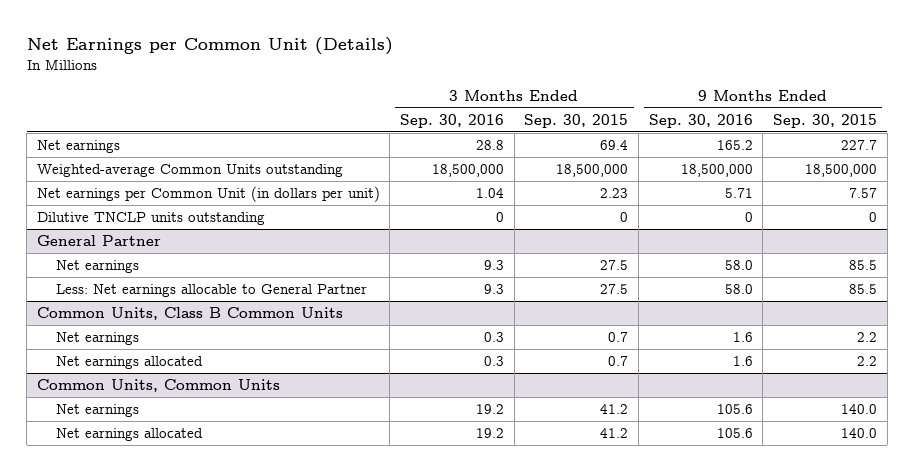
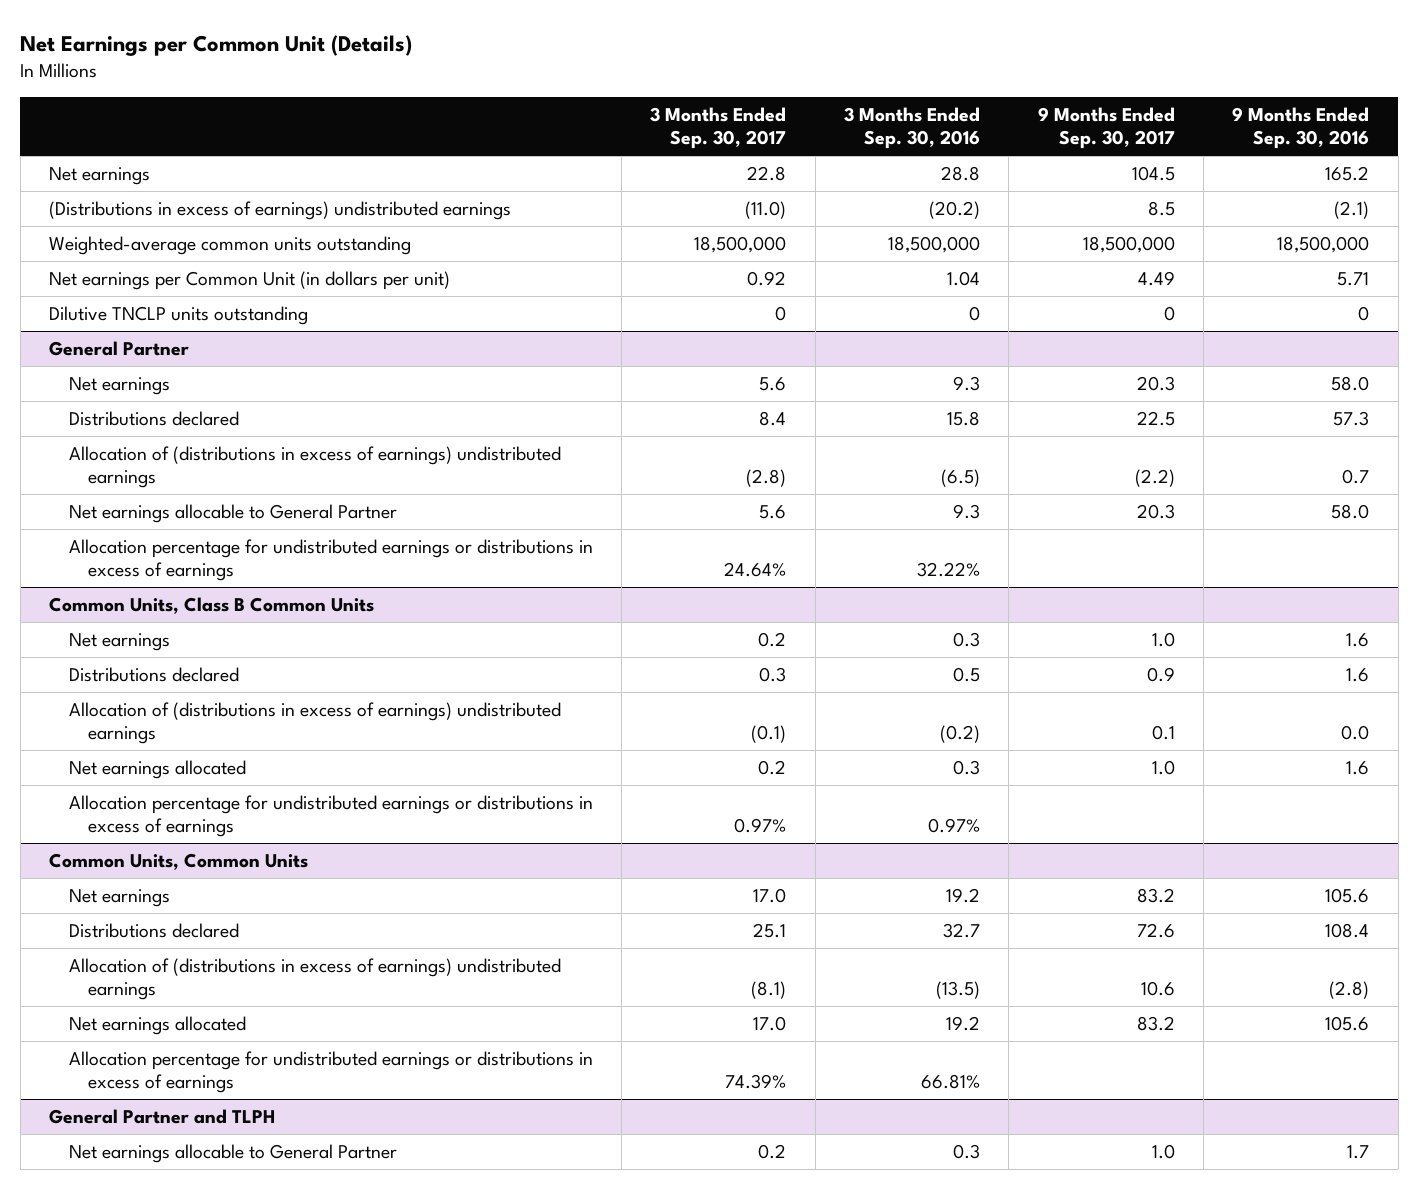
- | 3 Months Ended Sep. 30, 2016 | 3 Months Ended Sep. 30, 2015 | 9 Months Ended Sep. 30, 2016 | 9 Months Ended Sep. 30, 2015
+ | 3 Months Ended Sep. 30, 2017 | 3 Months Ended Sep. 30, 2016 | 9 Months Ended Sep. 30, 2017 | 9 Months Ended Sep. 30, 2016
- Weighted-average Common Units outstanding | 18,500,000 | 18,500,000 | 18,500,000 | 18,500,000
+ (Distributions in excess of earnings) undistributed earnings | (11.0) | (20.2) | 8.5 | (2.1)
+ Weighted-average common units outstanding | 18,500,000 | 18,500,000 | 18,500,000 | 18,500,000
@ General Partner
- Less: Net earnings allocable to General Partner | 9.3 | 27.5 | 58.0 | 85.5
+ Distributions declared | 8.4 | 15.8 | 22.5 | 57.3
+ Allocation of (distributions in excess of earnings) undistributed earnings | (2.8) | (6.5) | (2.2) | 0.7
+ Net earnings allocable to General Partner | 5.6 | 9.3 | 20.3 | 58.0
+ Allocation percentage for undistributed earnings or distributions in excess of earnings | 24.64% | 32.22% | |
@ Common Units, Class B Common Units
+ Distributions declared | 0.3 | 0.5 | 0.9 | 1.6
+ Allocation of (distributions in excess of earnings) undistributed earnings | (0.1) | (0.2) | 0.1 | 0.0
+ Allocation percentage for undistributed earnings or distributions in excess of earnings | 0.97% | 0.97% | |
@ Common Units, Common Units
+ Distributions declared | 25.1 | 32.7 | 72.6 | 108.4
+ Allocation of (distributions in excess of earnings) undistributed earnings | (8.1) | (13.5) | 10.6 | (2.8)
+ Allocation percentage for undistributed earnings or distributions in excess of earnings | 74.39% | 66.81% | |
+ General Partner and TLPH
+ Net earnings allocable to General Partner | 0.2 | 0.3 | 1.0 | 1.7

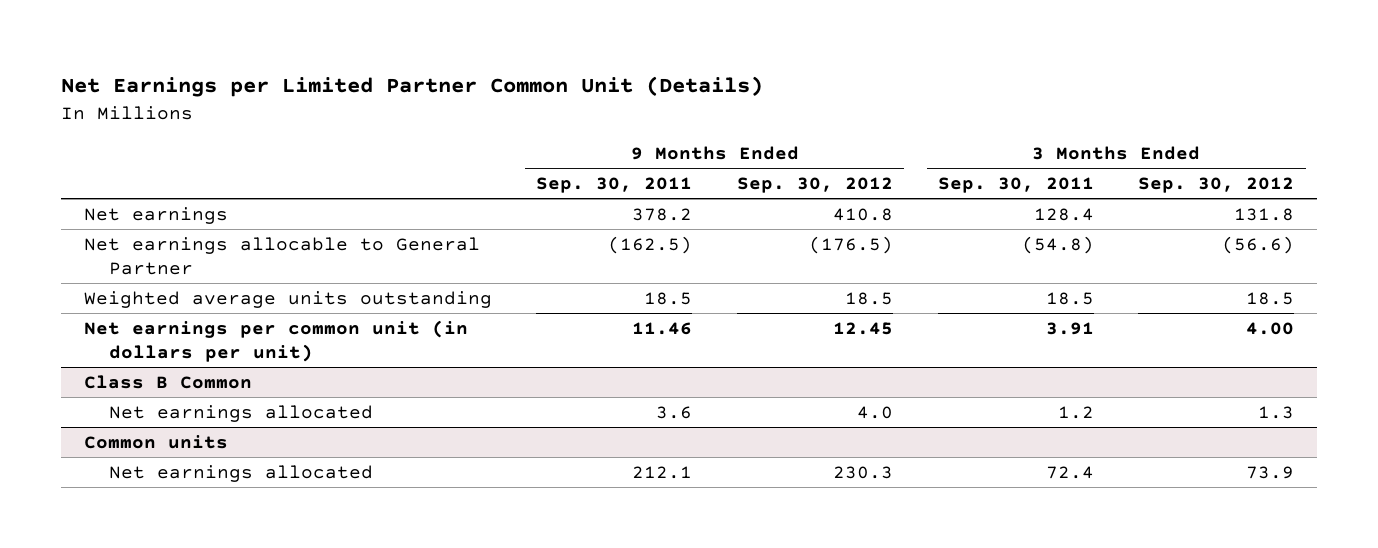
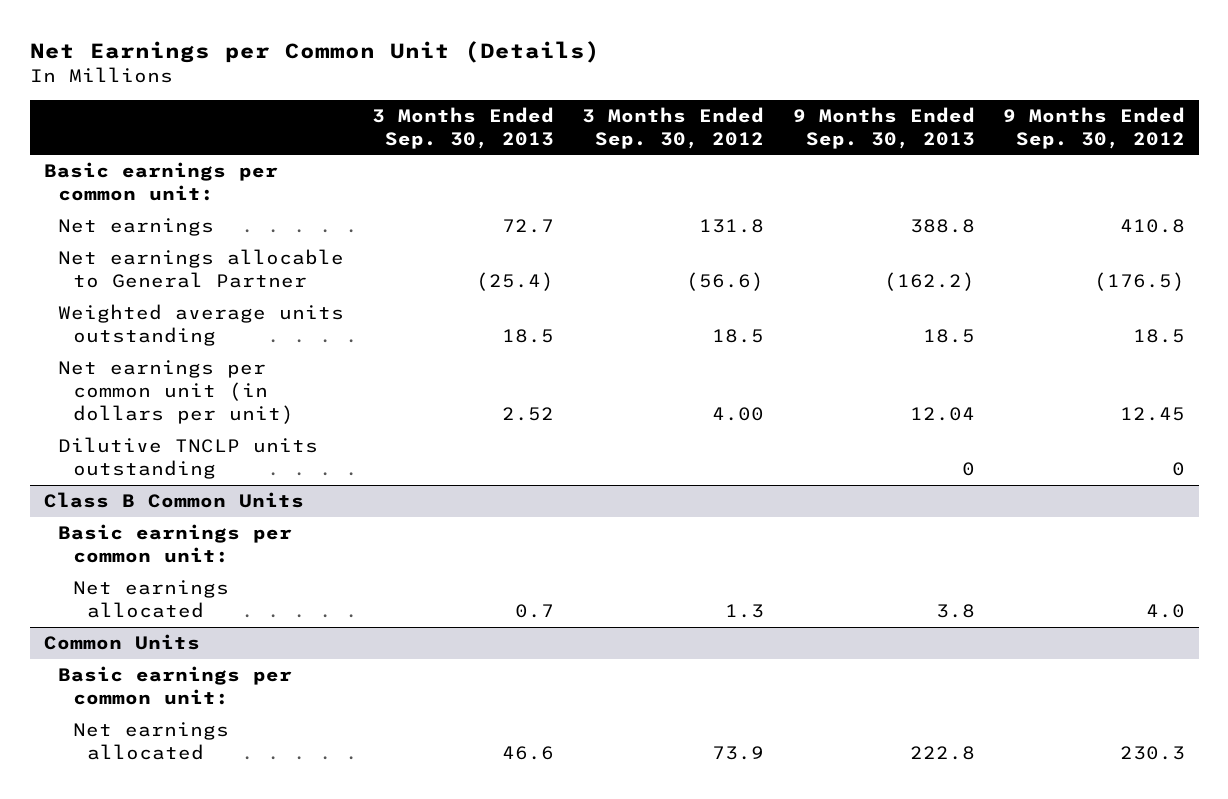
- Net Earnings per Limited Partner Common Unit (Details)
+ Net Earnings per Common Unit (Details)
- | 9 Months Ended Sep. 30, 2011 | 9 Months Ended Sep. 30, 2012 | 3 Months Ended Sep. 30, 2011 | 3 Months Ended Sep. 30, 2012
+ | 3 Months Ended Sep. 30, 2013 | 3 Months Ended Sep. 30, 2012 | 9 Months Ended Sep. 30, 2013 | 9 Months Ended Sep. 30, 2012
+ Basic earnings per common unit:
- Class B Common
+ Dilutive TNCLP units outstanding | | | 0 | 0
+ Class B Common Units
+ Basic earnings per common unit:
- Common units
+ Common Units
+ Basic earnings per common unit:

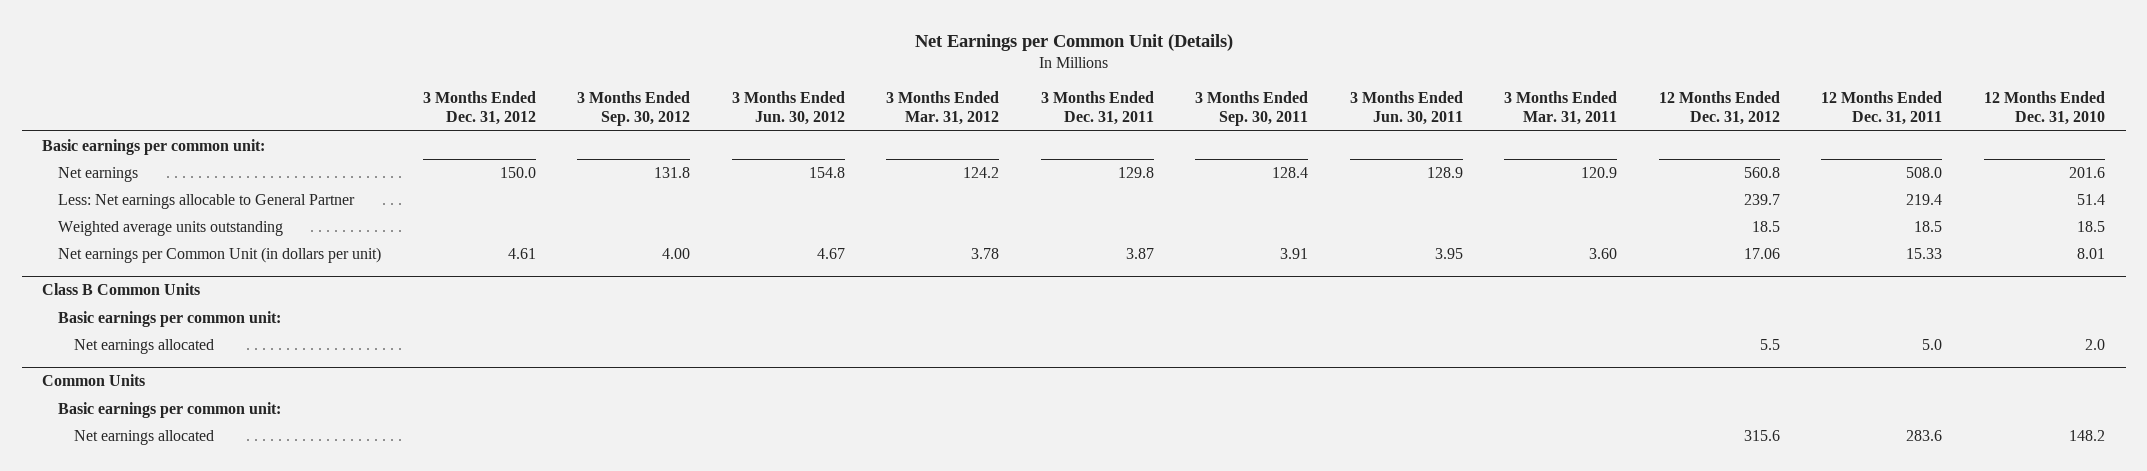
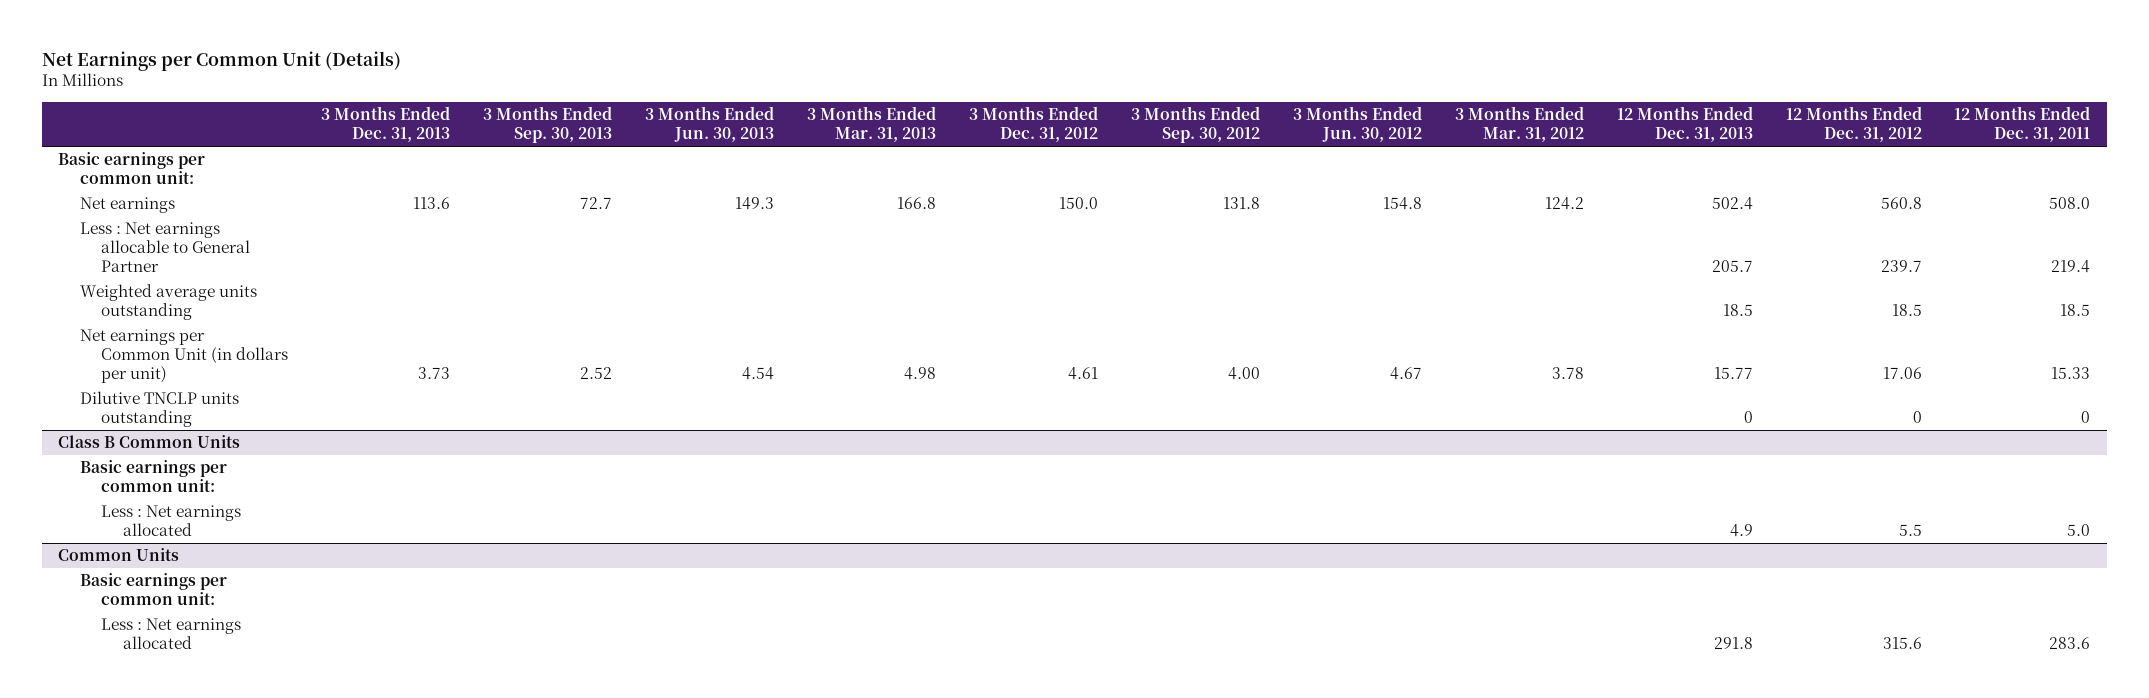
- | 3 Months Ended Dec. 31, 2012 | 3 Months Ended Sep. 30, 2012 | 3 Months Ended Jun. 30, 2012 | 3 Months Ended Mar. 31, 2012 | 3 Months Ended Dec. 31, 2011 | 3 Months Ended Sep. 30, 2011 | 3 Months Ended Jun. 30, 2011 | 3 Months Ended Mar. 31, 2011 | 12 Months Ended Dec. 31, 2012 | 12 Months Ended Dec. 31, 2011 | 12 Months Ended Dec. 31, 2010
+ | 3 Months Ended Dec. 31, 2013 | 3 Months Ended Sep. 30, 2013 | 3 Months Ended Jun. 30, 2013 | 3 Months Ended Mar. 31, 2013 | 3 Months Ended Dec. 31, 2012 | 3 Months Ended Sep. 30, 2012 | 3 Months Ended Jun. 30, 2012 | 3 Months Ended Mar. 31, 2012 | 12 Months Ended Dec. 31, 2013 | 12 Months Ended Dec. 31, 2012 | 12 Months Ended Dec. 31, 2011
- Less: Net earnings allocable to General Partner | | | | | | | | | 239.7 | 219.4 | 51.4
+ Less : Net earnings allocable to General Partner | | | | | | | | | 205.7 | 239.7 | 219.4
+ Dilutive TNCLP units outstanding | | | | | | | | | 0 | 0 | 0
@ Class B Common Units
- Net earnings allocated | | | | | | | | | 5.5 | 5.0 | 2.0
+ Less : Net earnings allocated | | | | | | | | | 4.9 | 5.5 | 5.0
@ Common Units
- Net earnings allocated | | | | | | | | | 315.6 | 283.6 | 148.2
+ Less : Net earnings allocated | | | | | | | | | 291.8 | 315.6 | 283.6

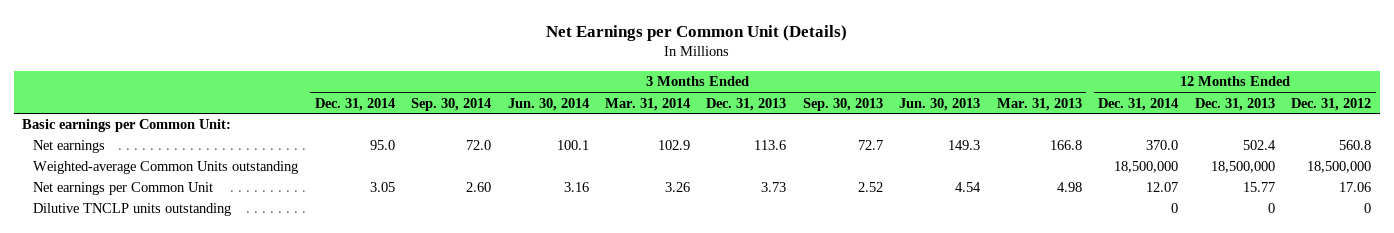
- | 3 Months Ended Dec. 31, 2013 | 3 Months Ended Sep. 30, 2013 | 3 Months Ended Jun. 30, 2013 | 3 Months Ended Mar. 31, 2013 | 3 Months Ended Dec. 31, 2012 | 3 Months Ended Sep. 30, 2012 | 3 Months Ended Jun. 30, 2012 | 3 Months Ended Mar. 31, 2012 | 12 Months Ended Dec. 31, 2013 | 12 Months Ended Dec. 31, 2012 | 12 Months Ended Dec. 31, 2011
+ | 3 Months Ended Dec. 31, 2014 | 3 Months Ended Sep. 30, 2014 | 3 Months Ended Jun. 30, 2014 | 3 Months Ended Mar. 31, 2014 | 3 Months Ended Dec. 31, 2013 | 3 Months Ended Sep. 30, 2013 | 3 Months Ended Jun. 30, 2013 | 3 Months Ended Mar. 31, 2013 | 12 Months Ended Dec. 31, 2014 | 12 Months Ended Dec. 31, 2013 | 12 Months Ended Dec. 31, 2012
- Basic earnings per common unit:
+ Basic earnings per Common Unit:
- Less : Net earnings allocable to General Partner | | | | | | | | | 205.7 | 239.7 | 219.4
- Weighted average units outstanding | | | | | | | | | 18.5 | 18.5 | 18.5
- Net earnings per Common Unit (in dollars per unit) | 3.73 | 2.52 | 4.54 | 4.98 | 4.61 | 4.00 | 4.67 | 3.78 | 15.77 | 17.06 | 15.33
+ Weighted-average Common Units outstanding | | | | | | | | | 18,500,000 | 18,500,000 | 18,500,000
+ Net earnings per Common Unit | 3.05 | 2.60 | 3.16 | 3.26 | 3.73 | 2.52 | 4.54 | 4.98 | 12.07 | 15.77 | 17.06
- Class B Common Units
- Basic earnings per common unit:
- Less : Net earnings allocated | | | | | | | | | 4.9 | 5.5 | 5.0
- Common Units
- Basic earnings per common unit:
- Less : Net earnings allocated | | | | | | | | | 291.8 | 315.6 | 283.6

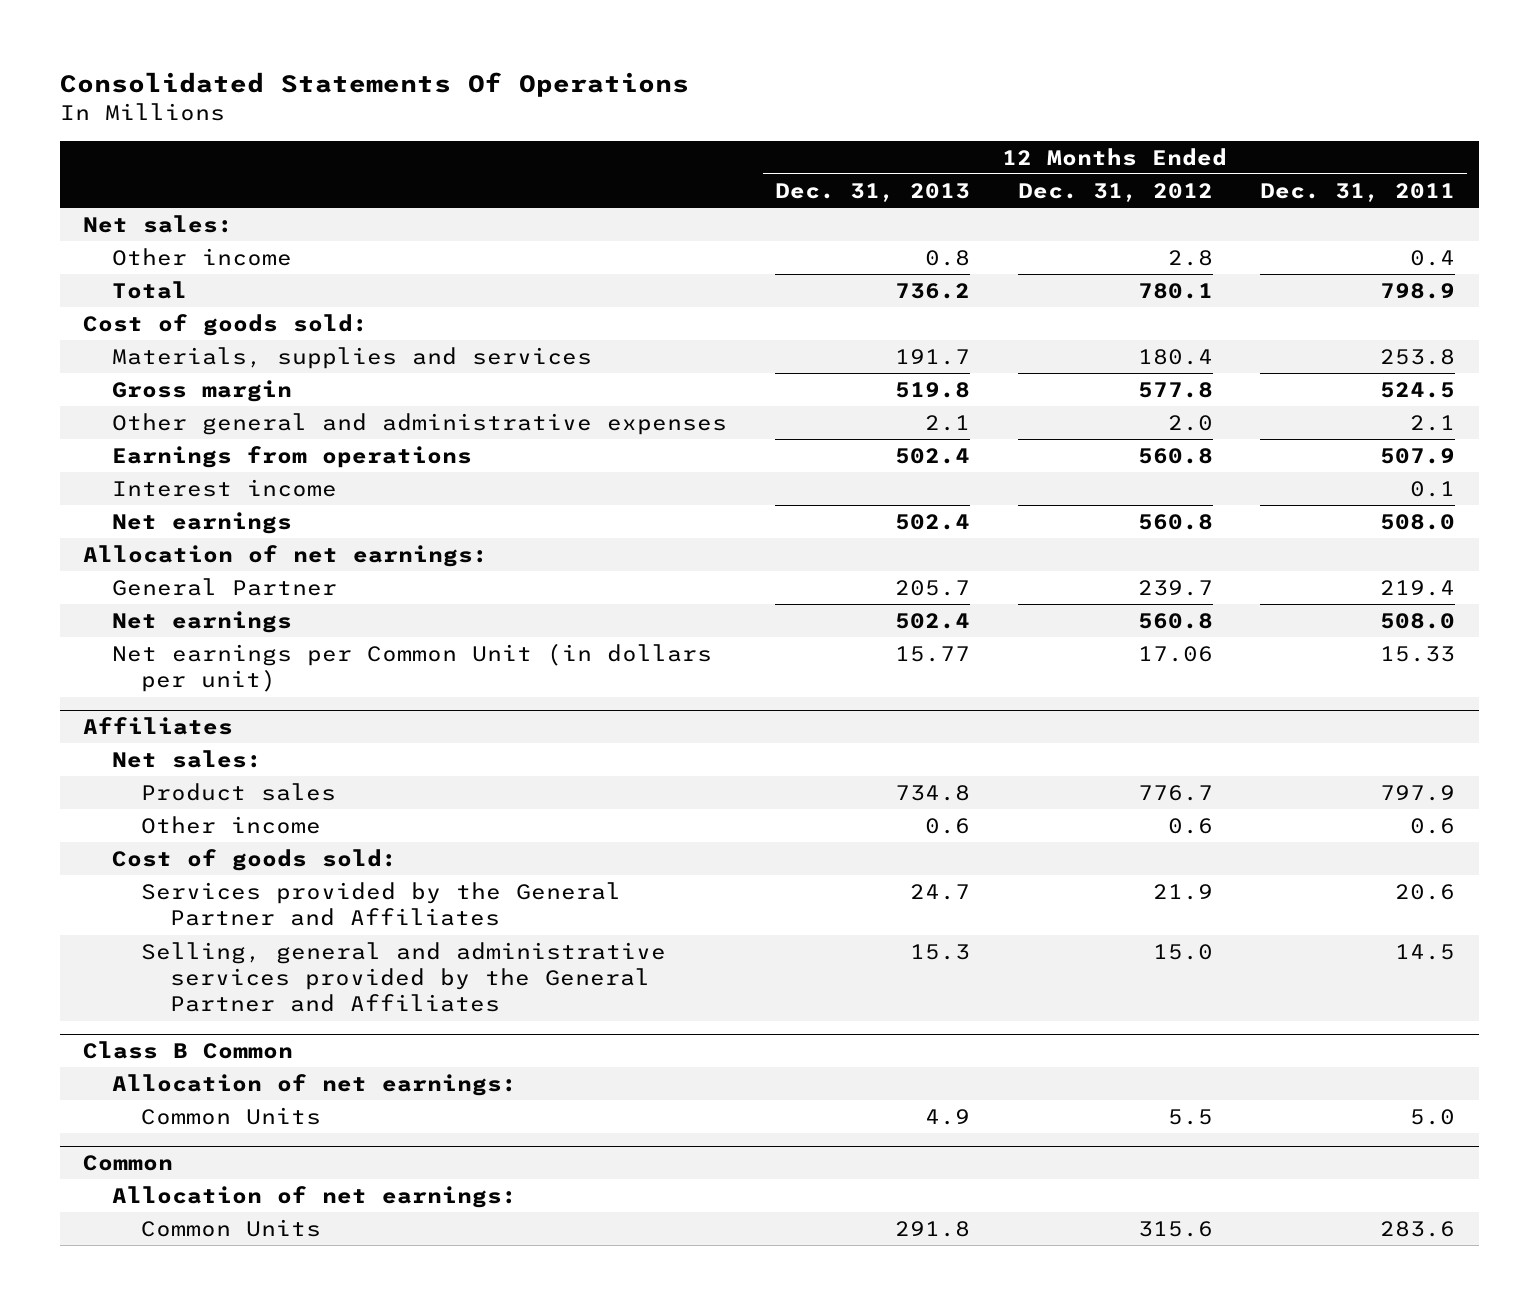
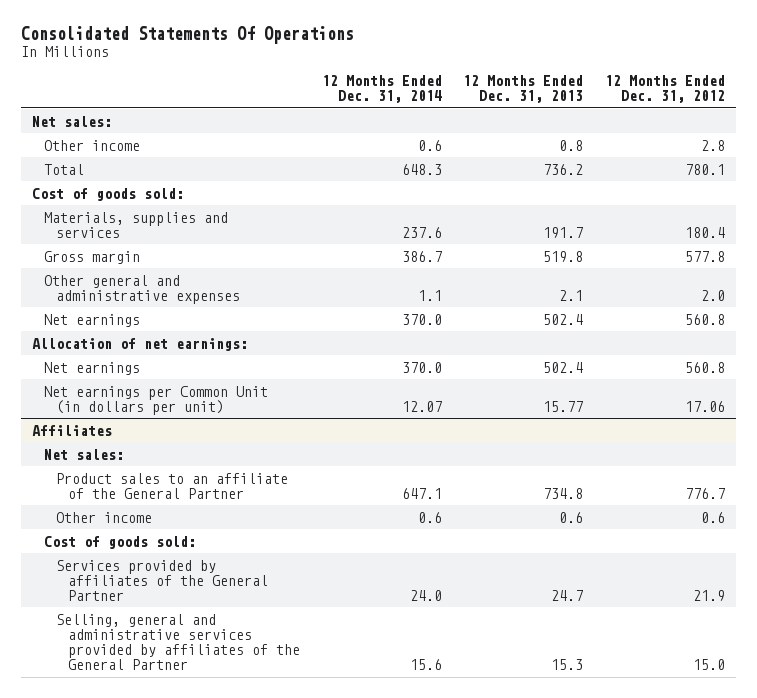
- | 12 Months Ended Dec. 31, 2013 | 12 Months Ended Dec. 31, 2012 | 12 Months Ended Dec. 31, 2011
+ | 12 Months Ended Dec. 31, 2014 | 12 Months Ended Dec. 31, 2013 | 12 Months Ended Dec. 31, 2012
- Earnings from operations | 502.4 | 560.8 | 507.9
- Interest income | | | 0.1
- General Partner | 205.7 | 239.7 | 219.4
@ Affiliates
- Product sales | 734.8 | 776.7 | 797.9
+ Product sales to an affiliate of the General Partner | 647.1 | 734.8 | 776.7
- Services provided by the General Partner and Affiliates | 24.7 | 21.9 | 20.6
- Selling, general and administrative services provided by the General Partner and Affiliates | 15.3 | 15.0 | 14.5
- Class B Common
- Allocation of net earnings:
- Common Units | 4.9 | 5.5 | 5.0
- Common
- Allocation of net earnings:
- Common Units | 291.8 | 315.6 | 283.6
@ Affiliates
+ Services provided by affiliates of the General Partner | 24.0 | 24.7 | 21.9
+ Selling, general and administrative services provided by affiliates of the General Partner | 15.6 | 15.3 | 15.0

